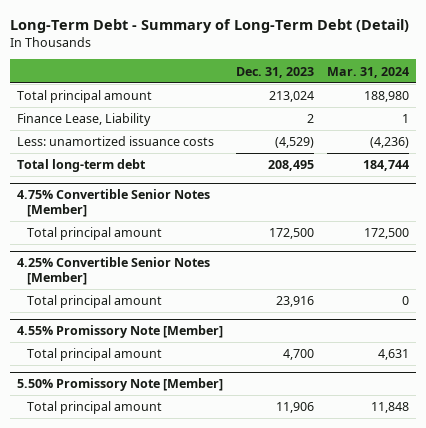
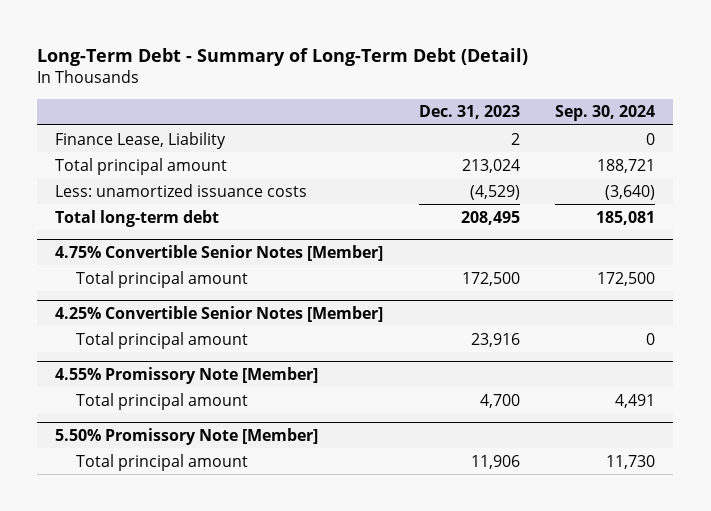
- | Dec. 31, 2023 | Mar. 31, 2024
+ | Dec. 31, 2023 | Sep. 30, 2024
moved down: Total principal amount | 213,024 | 188,721

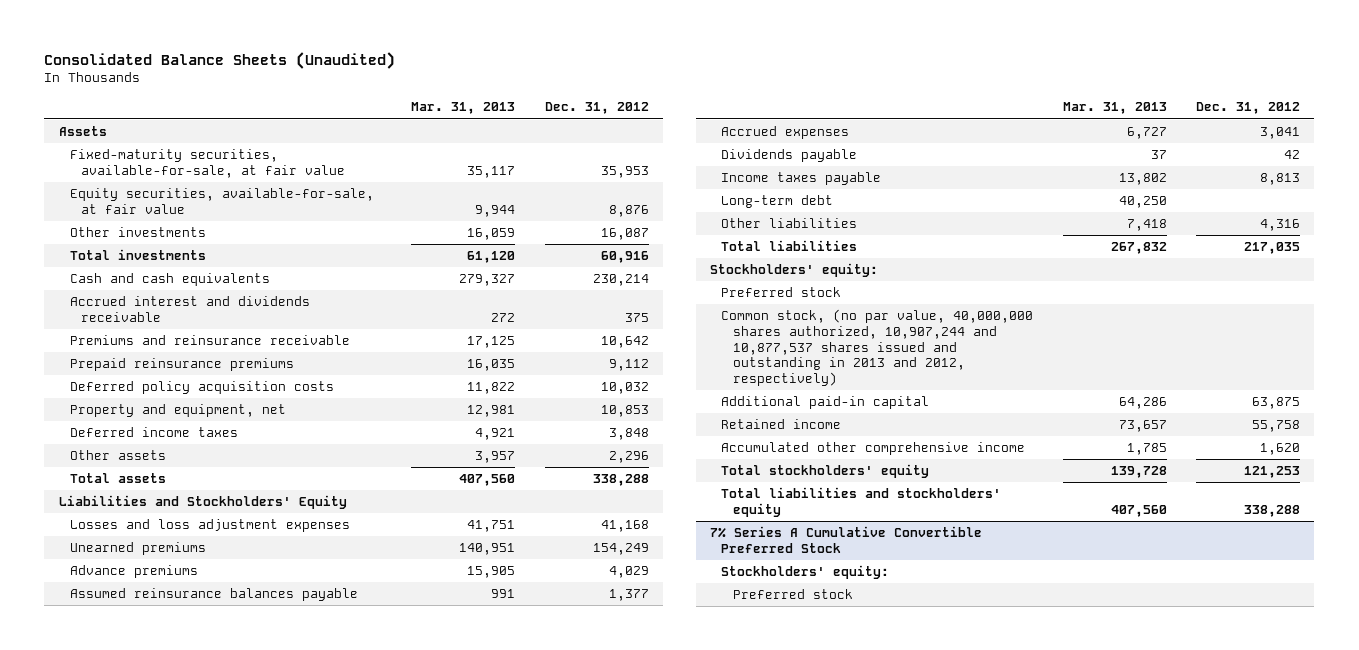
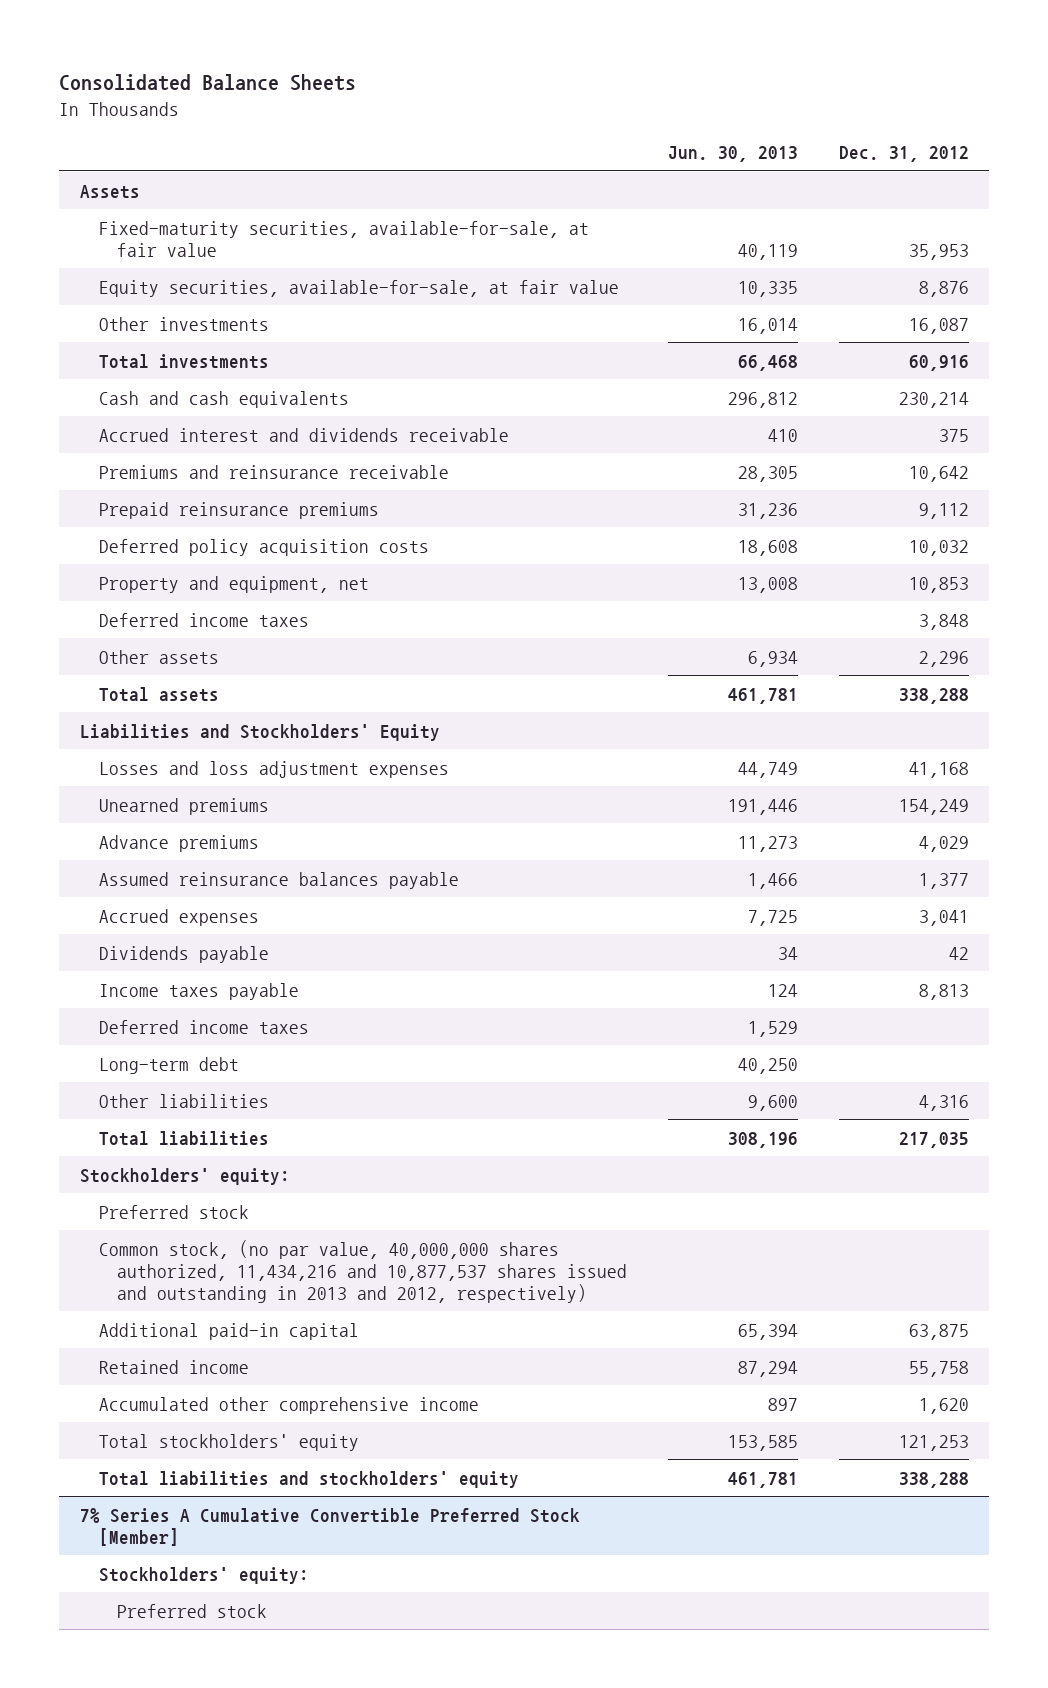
- Consolidated Balance Sheets (Unaudited)
+ Consolidated Balance Sheets
- | Mar. 31, 2013 | Dec. 31, 2012
+ | Jun. 30, 2013 | Dec. 31, 2012
+ Deferred income taxes | 1,529 |
- Common stock, (no par value, 40,000,000 shares authorized, 10,907,244 and 10,877,537 shares issued and outstanding in 2013 and 2012, respectively)
+ Common stock, (no par value, 40,000,000 shares authorized, 11,434,216 and 10,877,537 shares issued and outstanding in 2013 and 2012, respectively)
- 7% Series A Cumulative Convertible Preferred Stock
+ 7% Series A Cumulative Convertible Preferred Stock [Member]

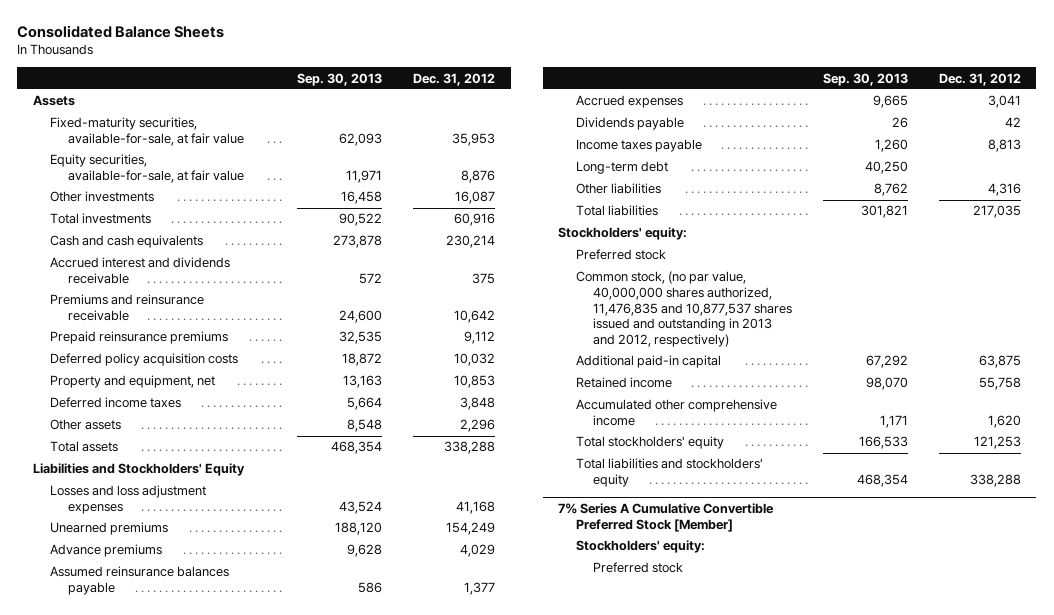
- | Jun. 30, 2013 | Dec. 31, 2012
+ | Sep. 30, 2013 | Dec. 31, 2012
- Deferred income taxes | 1,529 |
- Common stock, (no par value, 40,000,000 shares authorized, 11,434,216 and 10,877,537 shares issued and outstanding in 2013 and 2012, respectively)
+ Common stock, (no par value, 40,000,000 shares authorized, 11,476,835 and 10,877,537 shares issued and outstanding in 2013 and 2012, respectively)

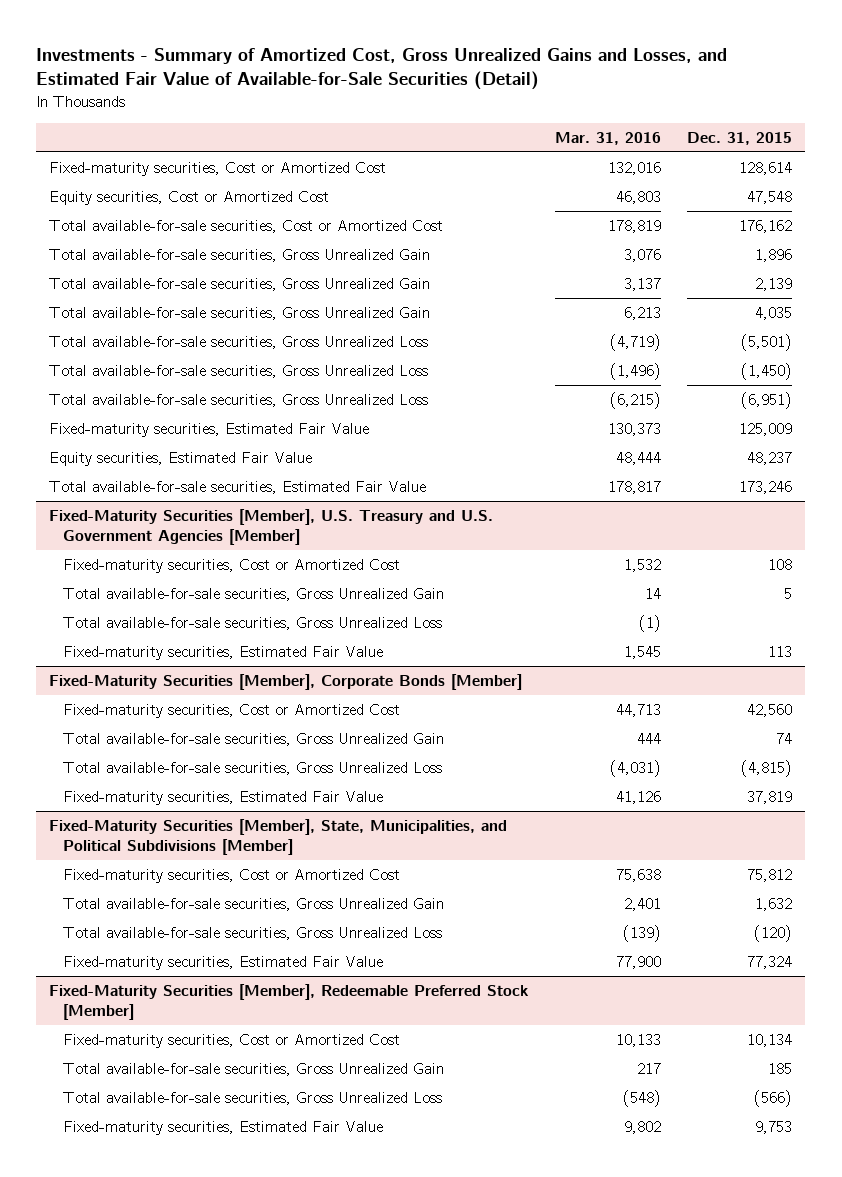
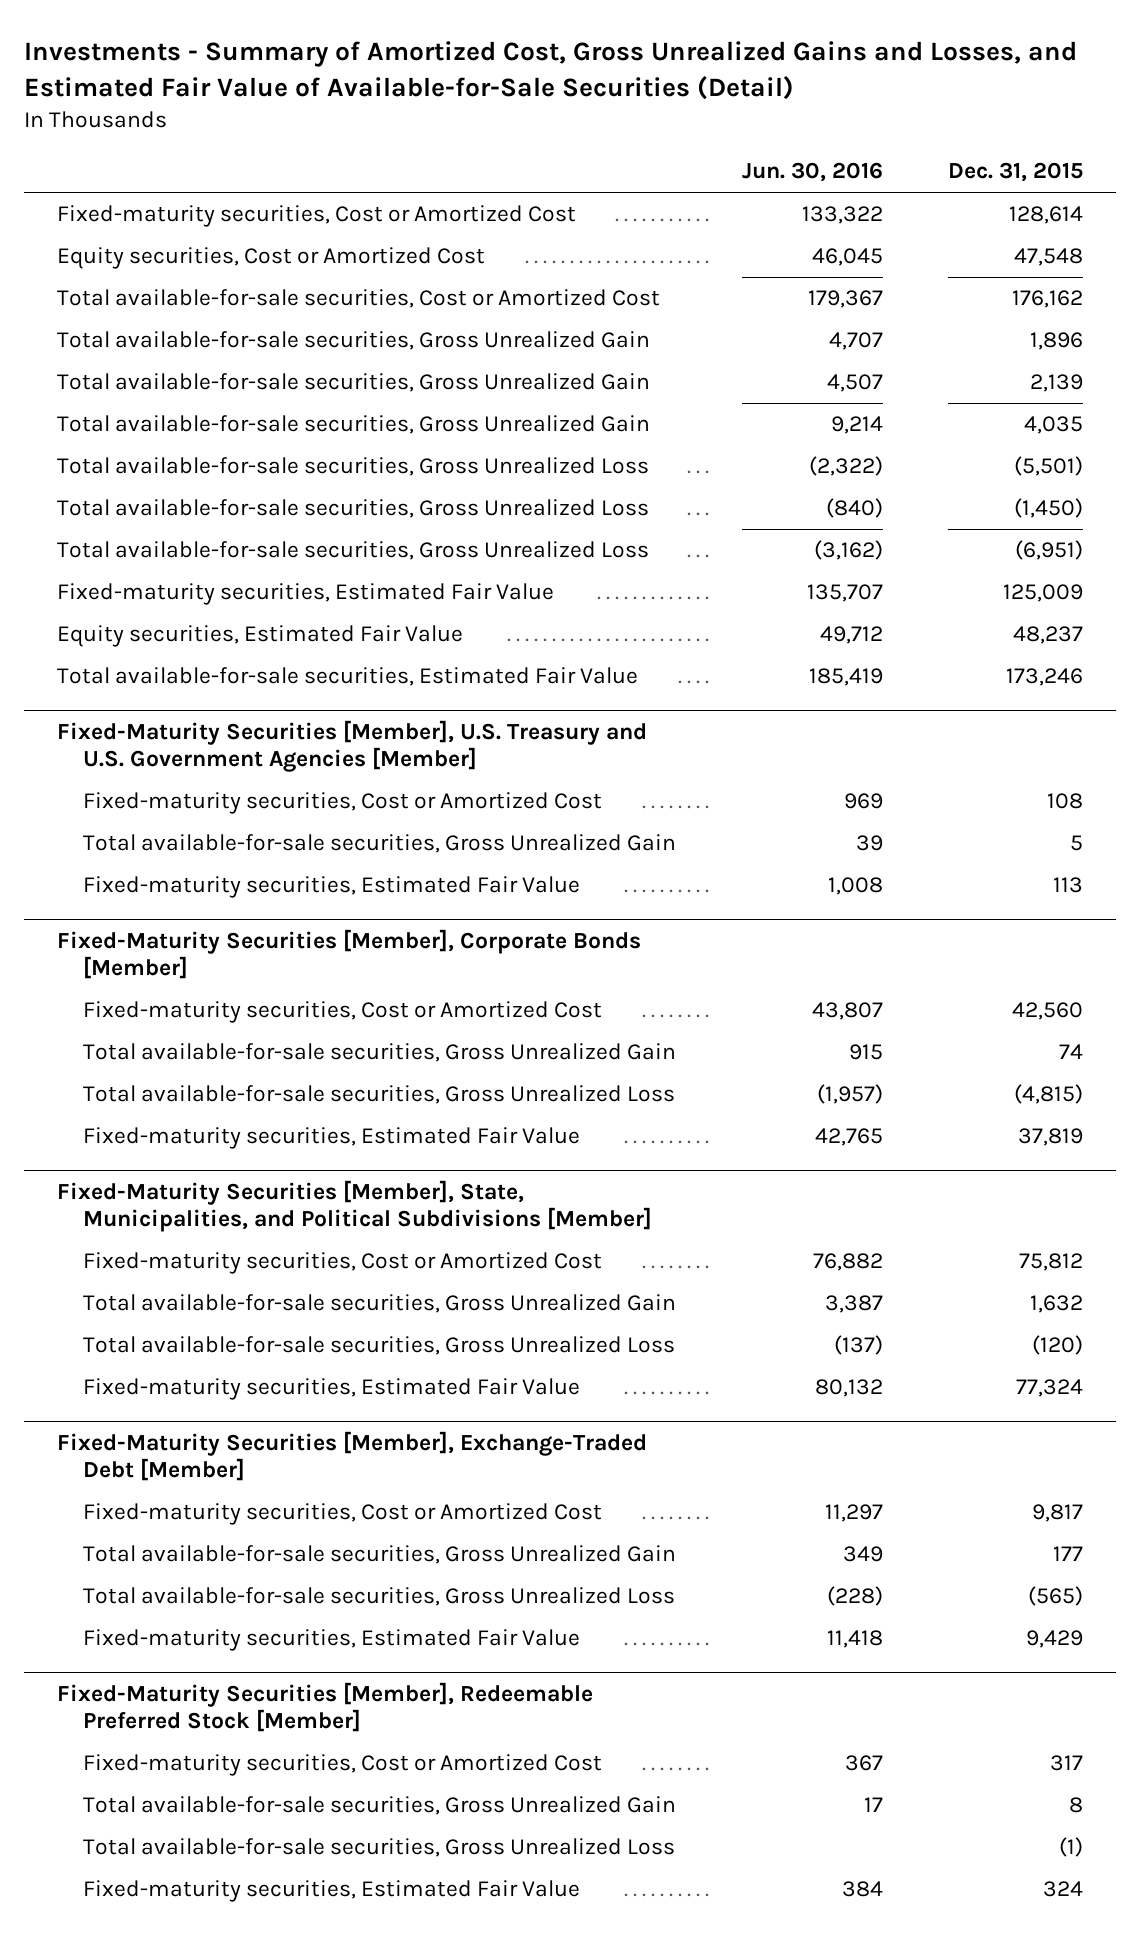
- | Mar. 31, 2016 | Dec. 31, 2015
+ | Jun. 30, 2016 | Dec. 31, 2015
@ Fixed-Maturity Securities [Member], U.S. Treasury and U.S. Government Agencies [Member]
- Total available-for-sale securities, Gross Unrealized Loss | (1) |
+ Fixed-Maturity Securities [Member], Exchange-Traded Debt [Member]
+ Fixed-maturity securities, Cost or Amortized Cost | 11,297 | 9,817
+ Total available-for-sale securities, Gross Unrealized Gain | 349 | 177
+ Total available-for-sale securities, Gross Unrealized Loss | (228) | (565)
+ Fixed-maturity securities, Estimated Fair Value | 11,418 | 9,429
@ Fixed-Maturity Securities [Member], Redeemable Preferred Stock [Member]
- Fixed-maturity securities, Cost or Amortized Cost | 10,133 | 10,134
- Total available-for-sale securities, Gross Unrealized Gain | 217 | 185
- Total available-for-sale securities, Gross Unrealized Loss | (548) | (566)
- Fixed-maturity securities, Estimated Fair Value | 9,802 | 9,753
+ Fixed-maturity securities, Cost or Amortized Cost | 367 | 317
+ Total available-for-sale securities, Gross Unrealized Gain | 17 | 8
+ Total available-for-sale securities, Gross Unrealized Loss | | (1)
+ Fixed-maturity securities, Estimated Fair Value | 384 | 324

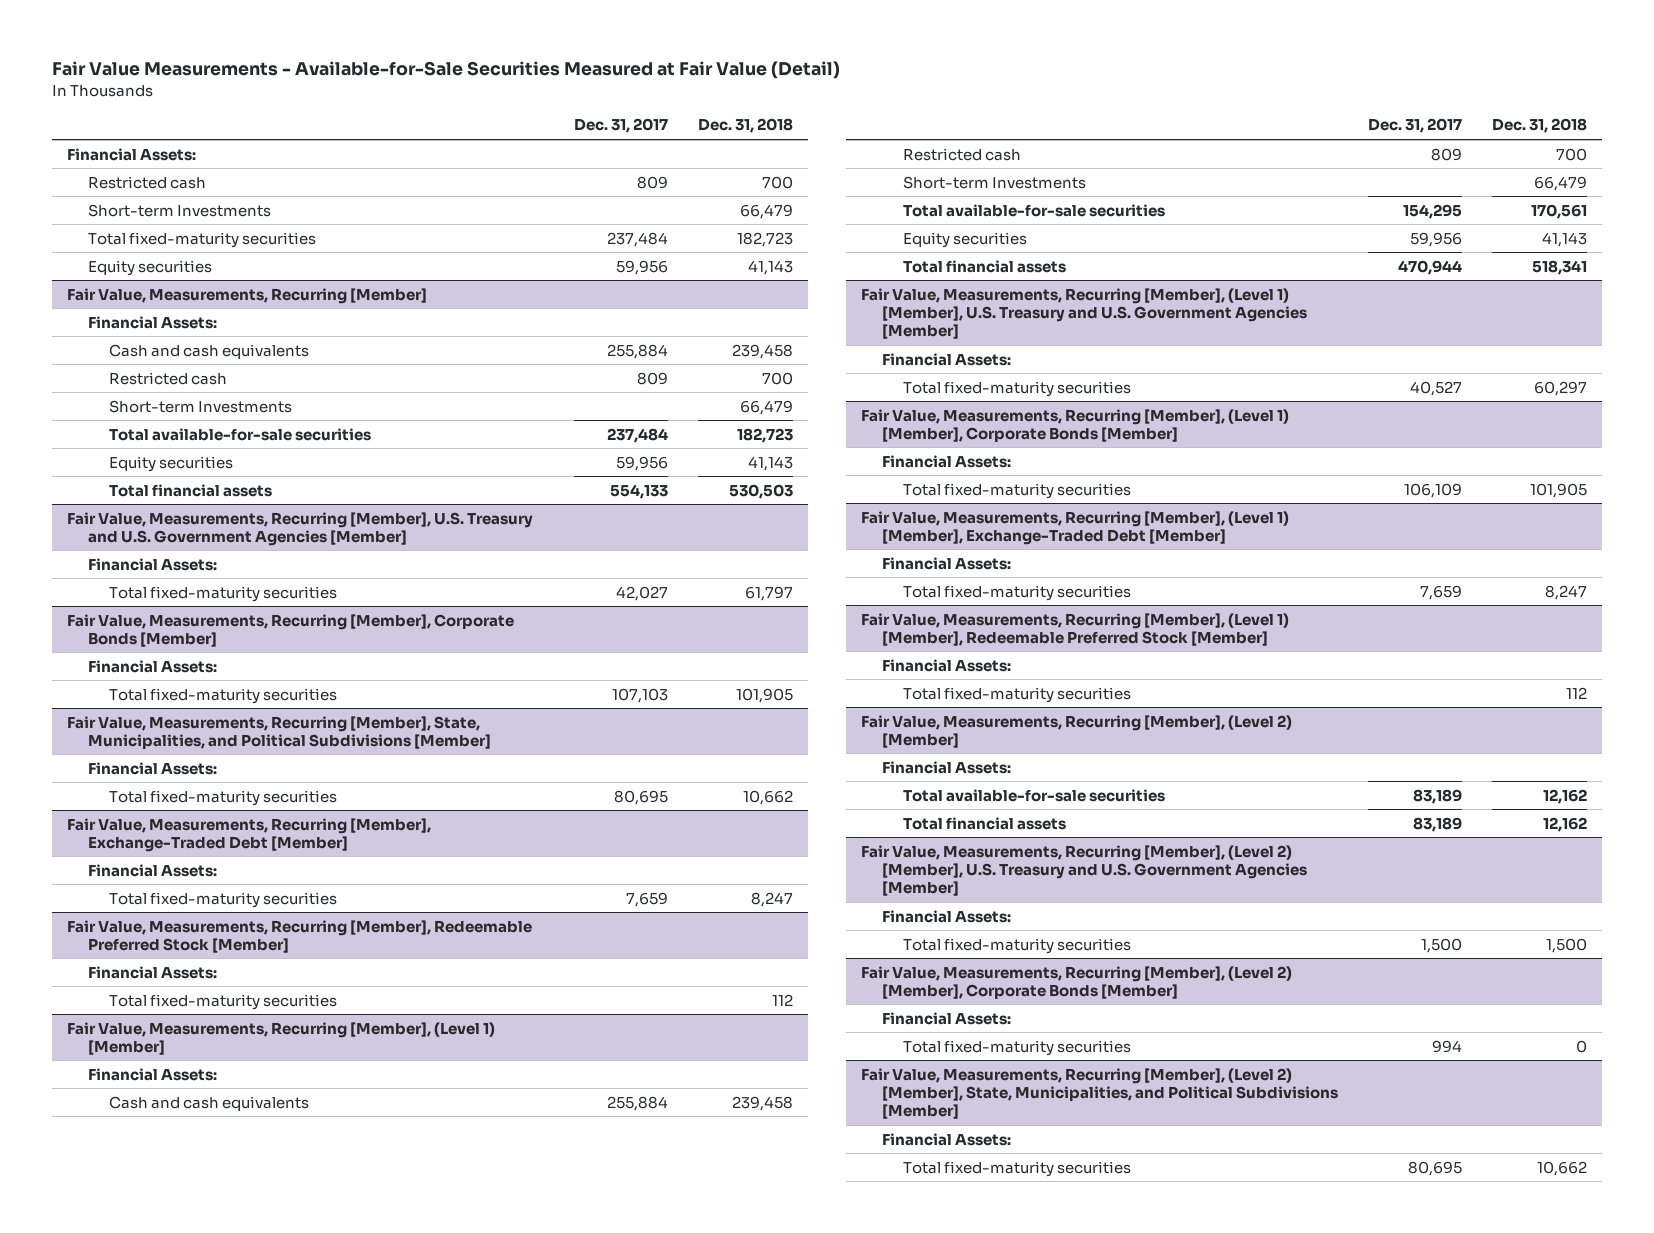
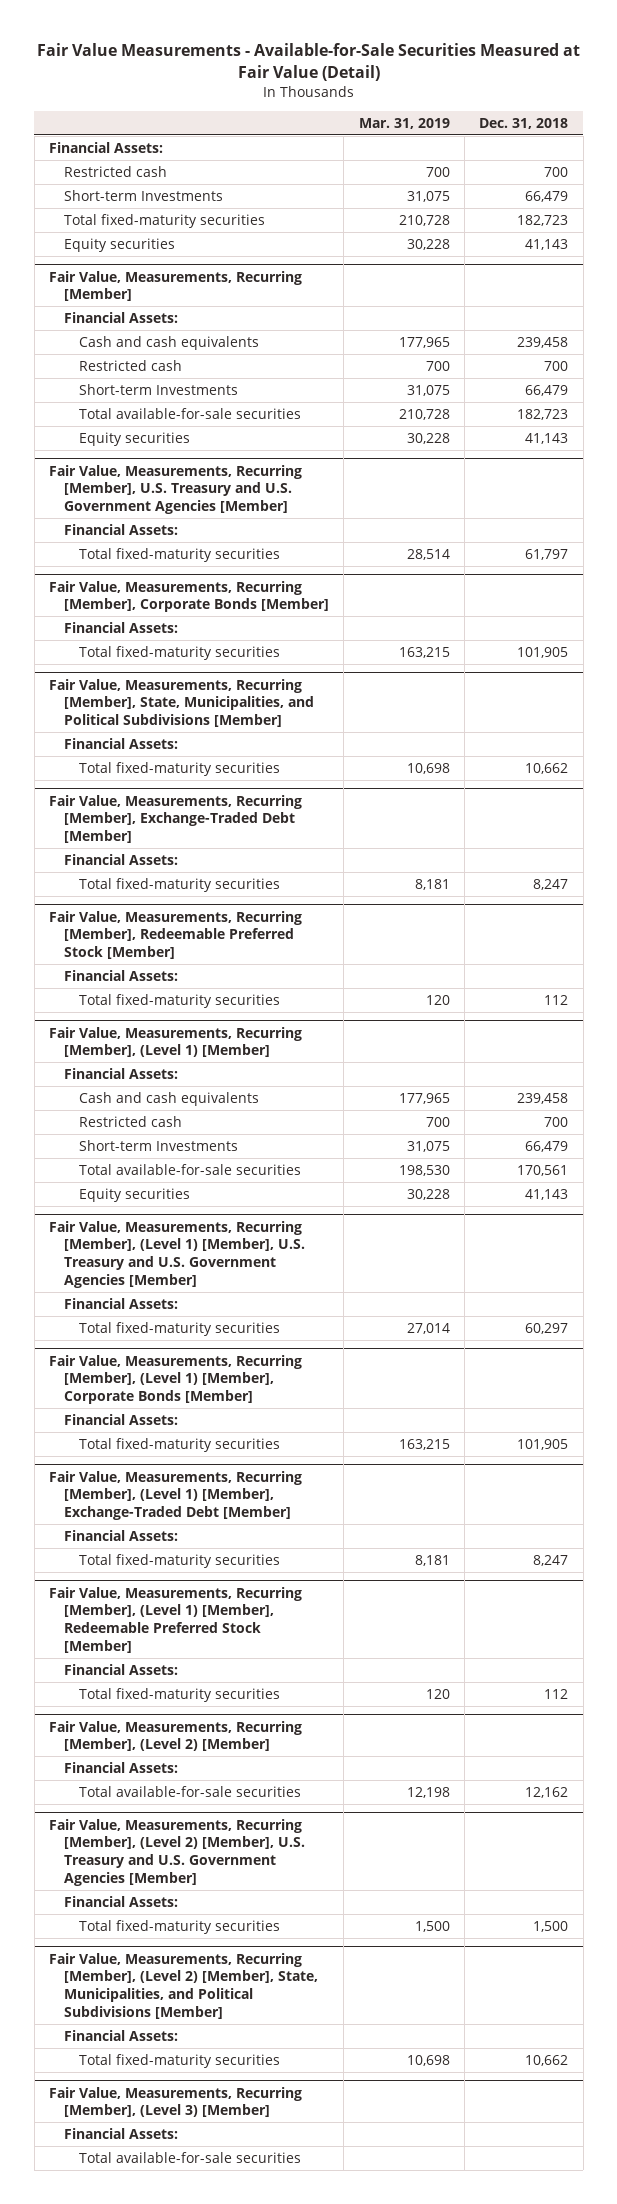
- | Dec. 31, 2017 | Dec. 31, 2018
+ | Mar. 31, 2019 | Dec. 31, 2018
@ Fair Value, Measurements, Recurring [Member]
- Total financial assets | 554,133 | 530,503
@ Fair Value, Measurements, Recurring [Member], (Level 1) [Member]
- Total financial assets | 470,944 | 518,341
@ Fair Value, Measurements, Recurring [Member], (Level 2) [Member]
- Total financial assets | 83,189 | 12,162
- Fair Value, Measurements, Recurring [Member], (Level 2) [Member], Corporate Bonds [Member]
- Financial Assets:
- Total fixed-maturity securities | 994 | 0
+ Fair Value, Measurements, Recurring [Member], (Level 3) [Member]
+ Financial Assets:
+ Total available-for-sale securities

